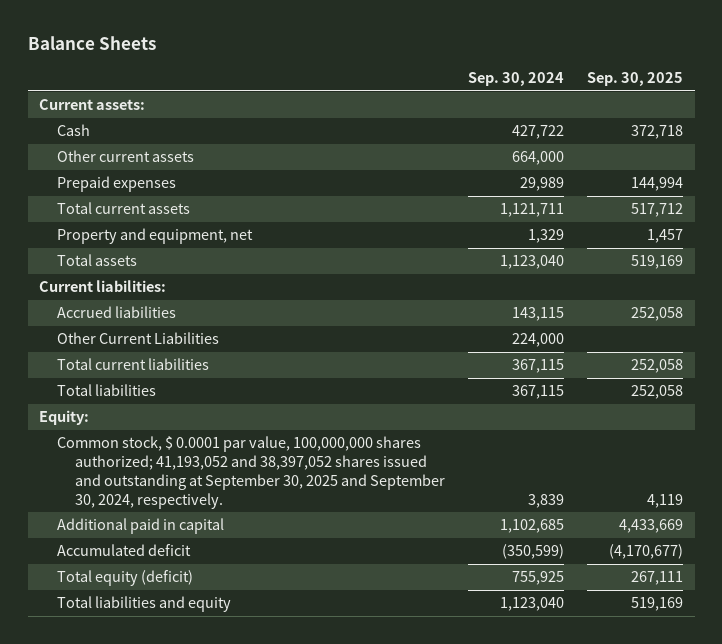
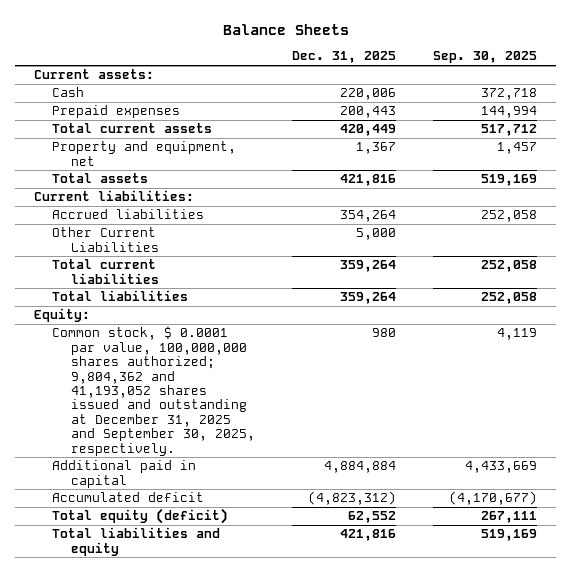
- | Sep. 30, 2024 | Sep. 30, 2025
+ | Dec. 31, 2025 | Sep. 30, 2025
- Other current assets | 664,000 |
- Common stock, $ 0.0001 par value, 100,000,000 shares authorized; 41,193,052 and 38,397,052 shares issued and outstanding at September 30, 2025 and September 30, 2024, respectively. | 3,839 | 4,119
+ Common stock, $ 0.0001 par value, 100,000,000 shares authorized; 9,804,362 and 41,193,052 shares issued and outstanding at December 31, 2025 and September 30, 2025, respectively. | 980 | 4,119

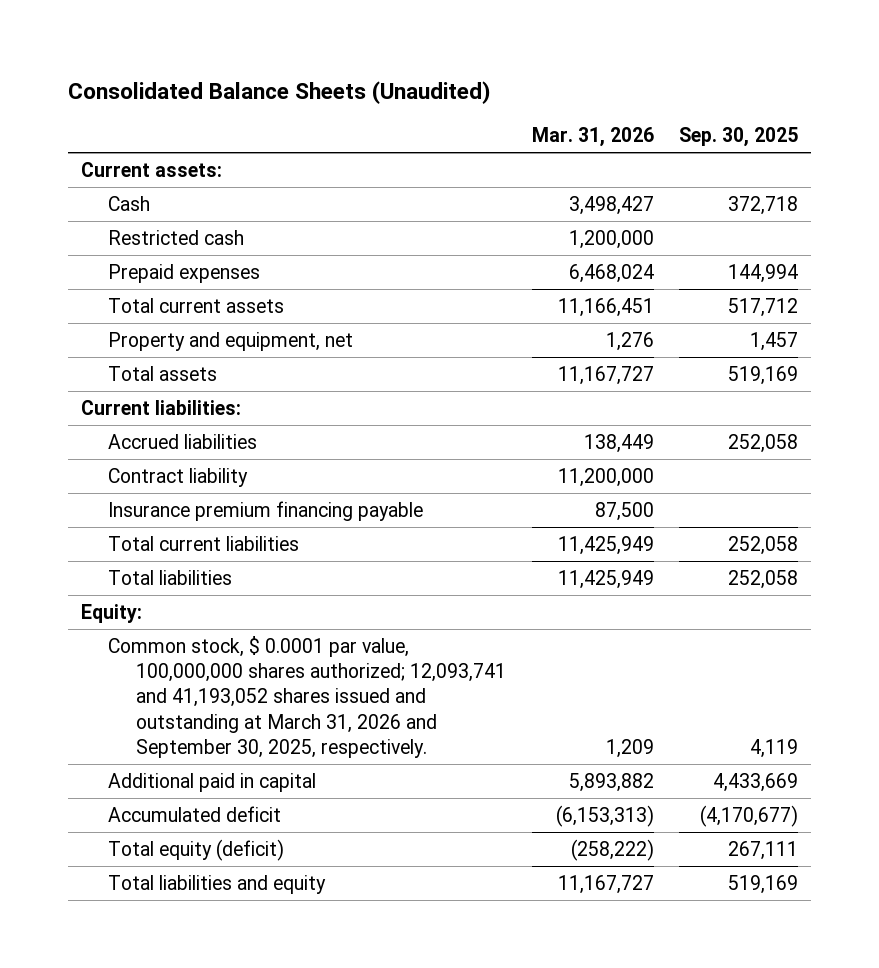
- Balance Sheets
+ Consolidated Balance Sheets (Unaudited)
- | Dec. 31, 2025 | Sep. 30, 2025
+ | Mar. 31, 2026 | Sep. 30, 2025
+ Restricted cash | 1,200,000 |
- Other Current Liabilities | 5,000 |
+ Contract liability | 11,200,000 |
+ Insurance premium financing payable | 87,500 |
- Common stock, $ 0.0001 par value, 100,000,000 shares authorized; 9,804,362 and 41,193,052 shares issued and outstanding at December 31, 2025 and September 30, 2025, respectively. | 980 | 4,119
+ Common stock, $ 0.0001 par value, 100,000,000 shares authorized; 12,093,741 and 41,193,052 shares issued and outstanding at March 31, 2026 and September 30, 2025, respectively. | 1,209 | 4,119

